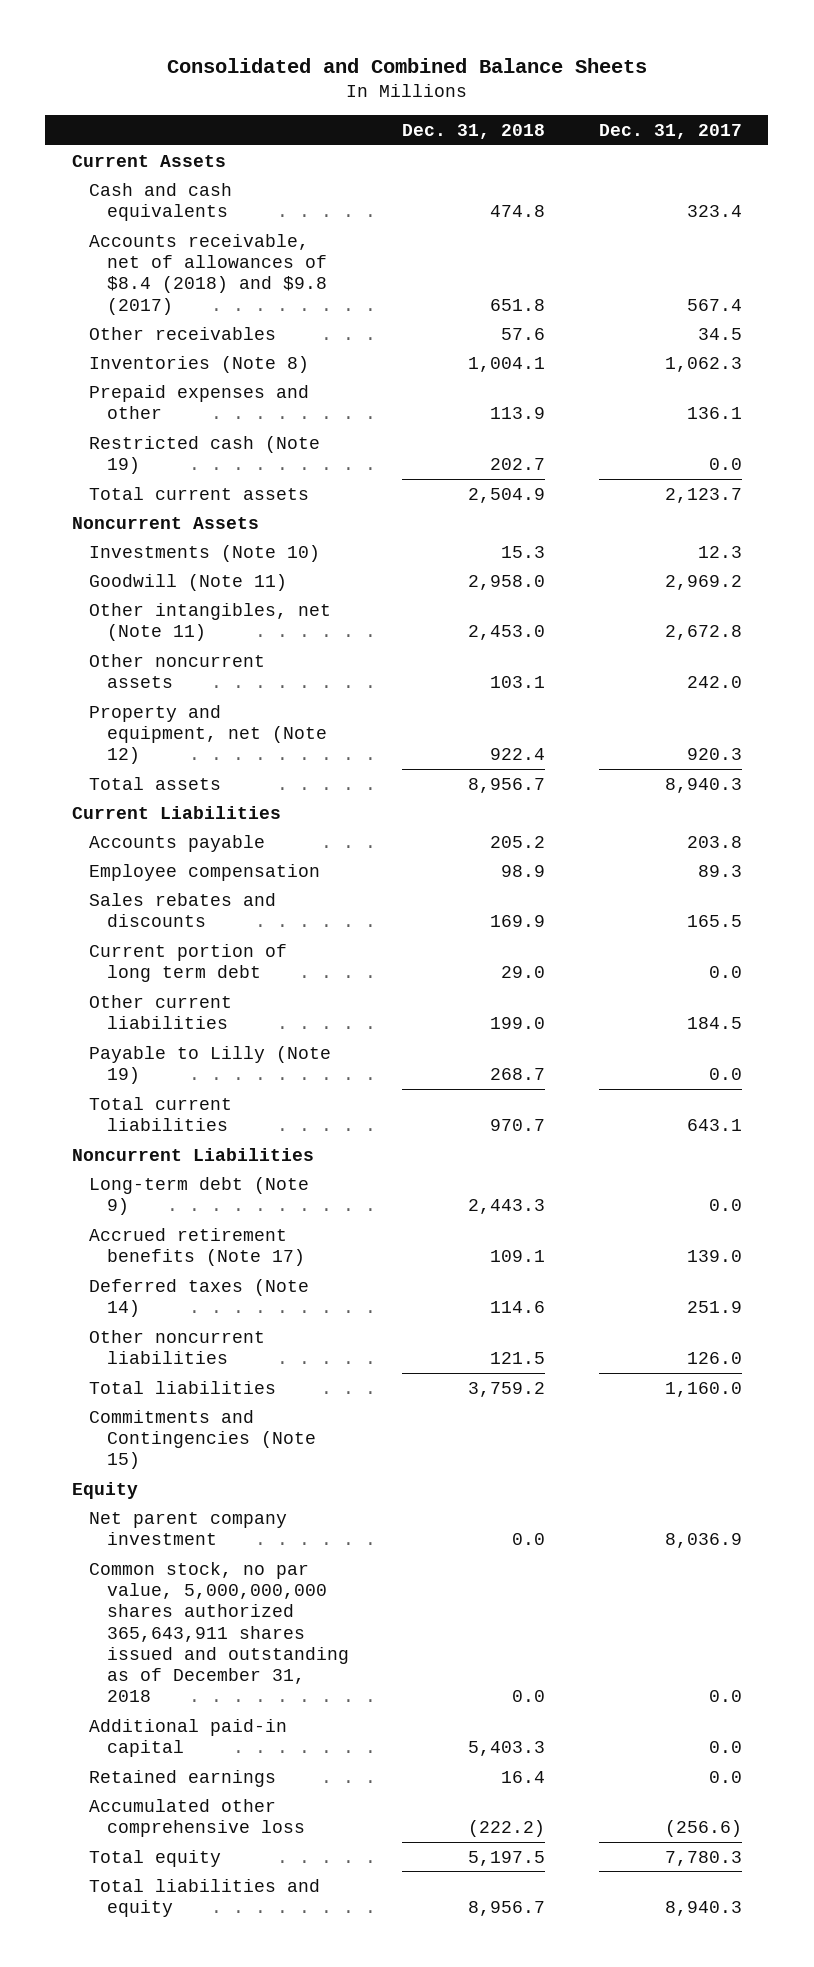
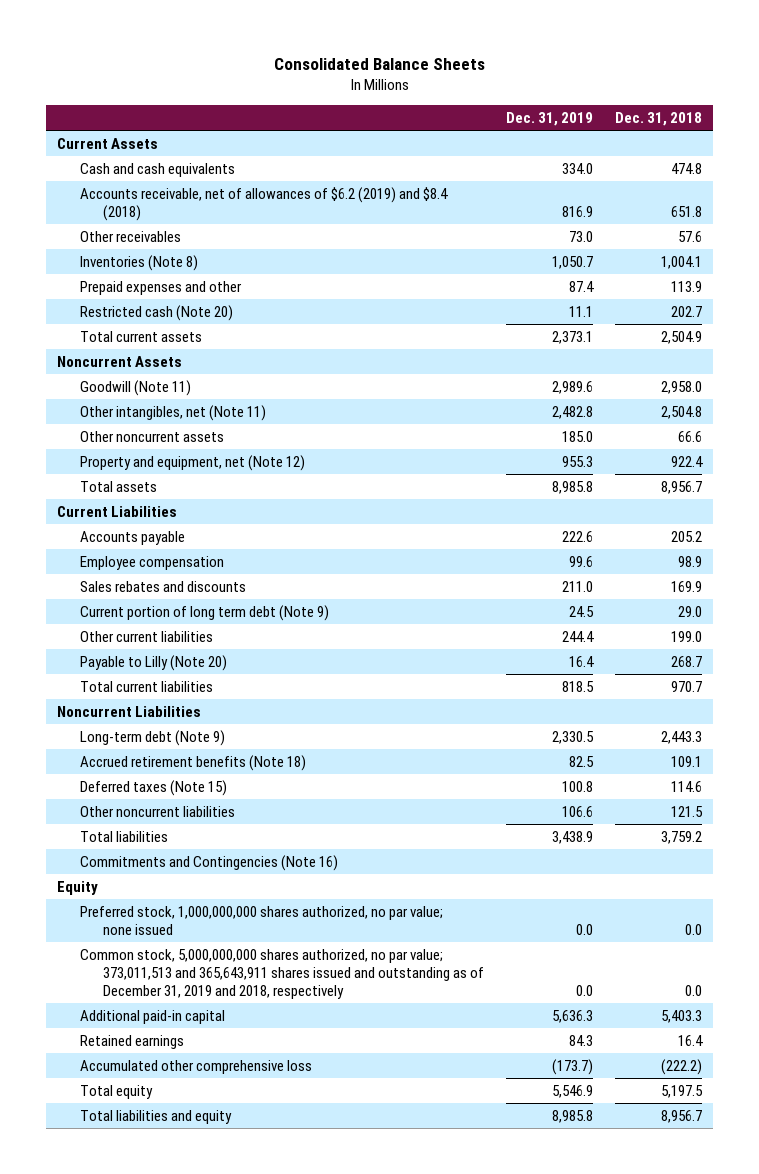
- Consolidated and Combined Balance Sheets
+ Consolidated Balance Sheets
- | Dec. 31, 2018 | Dec. 31, 2017
+ | Dec. 31, 2019 | Dec. 31, 2018
- Accounts receivable, net of allowances of $8.4 (2018) and $9.8 (2017) | 651.8 | 567.4
+ Accounts receivable, net of allowances of $6.2 (2019) and $8.4 (2018) | 816.9 | 651.8
- Restricted cash (Note 19) | 202.7 | 0.0
+ Restricted cash (Note 20) | 11.1 | 202.7
- Investments (Note 10) | 15.3 | 12.3
- Other intangibles, net (Note 11) | 2,453.0 | 2,672.8
- Other noncurrent assets | 103.1 | 242.0
+ Other intangibles, net (Note 11) | 2,482.8 | 2,504.8
+ Other noncurrent assets | 185.0 | 66.6
- Current portion of long term debt | 29.0 | 0.0
+ Current portion of long term debt (Note 9) | 24.5 | 29.0
- Payable to Lilly (Note 19) | 268.7 | 0.0
+ Payable to Lilly (Note 20) | 16.4 | 268.7
- Accrued retirement benefits (Note 17) | 109.1 | 139.0
- Deferred taxes (Note 14) | 114.6 | 251.9
+ Accrued retirement benefits (Note 18) | 82.5 | 109.1
+ Deferred taxes (Note 15) | 100.8 | 114.6
- Commitments and Contingencies (Note 15)
+ Commitments and Contingencies (Note 16)
- Net parent company investment | 0.0 | 8,036.9
- Common stock, no par value, 5,000,000,000 shares authorized 365,643,911 shares issued and outstanding as of December 31, 2018 | 0.0 | 0.0
+ Preferred stock, 1,000,000,000 shares authorized, no par value; none issued | 0.0 | 0.0
+ Common stock, 5,000,000,000 shares authorized, no par value; 373,011,513 and 365,643,911 shares issued and outstanding as of December 31, 2019 and 2018, respectively | 0.0 | 0.0

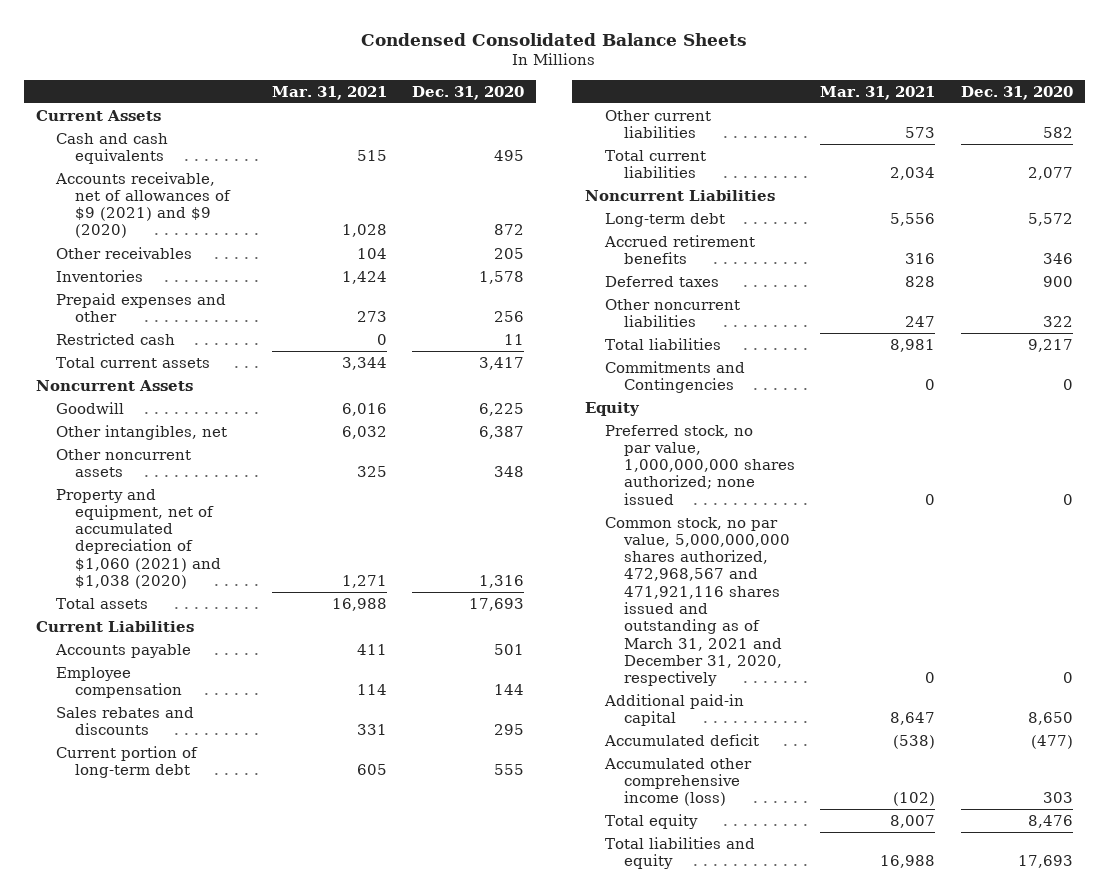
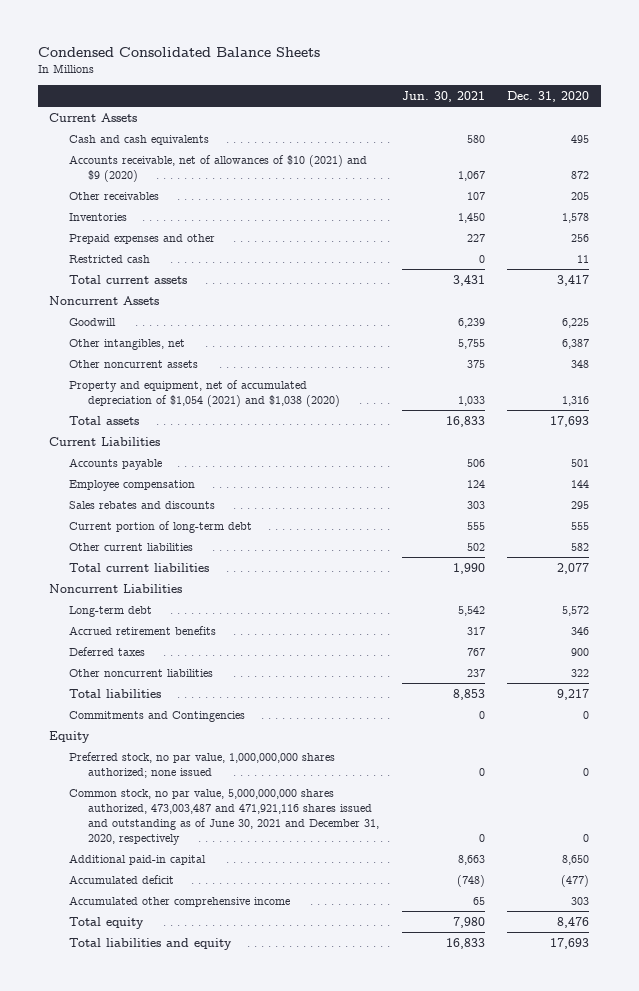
- | Mar. 31, 2021 | Dec. 31, 2020
+ | Jun. 30, 2021 | Dec. 31, 2020
- Accounts receivable, net of allowances of $9 (2021) and $9 (2020) | 1,028 | 872
+ Accounts receivable, net of allowances of $10 (2021) and $9 (2020) | 1,067 | 872
- Property and equipment, net of accumulated depreciation of $1,060 (2021) and $1,038 (2020) | 1,271 | 1,316
+ Property and equipment, net of accumulated depreciation of $1,054 (2021) and $1,038 (2020) | 1,033 | 1,316
- Common stock, no par value, 5,000,000,000 shares authorized, 472,968,567 and 471,921,116 shares issued and outstanding as of March 31, 2021 and December 31, 2020, respectively | 0 | 0
+ Common stock, no par value, 5,000,000,000 shares authorized, 473,003,487 and 471,921,116 shares issued and outstanding as of June 30, 2021 and December 31, 2020, respectively | 0 | 0
- Accumulated other comprehensive income (loss) | (102) | 303
+ Accumulated other comprehensive income | 65 | 303

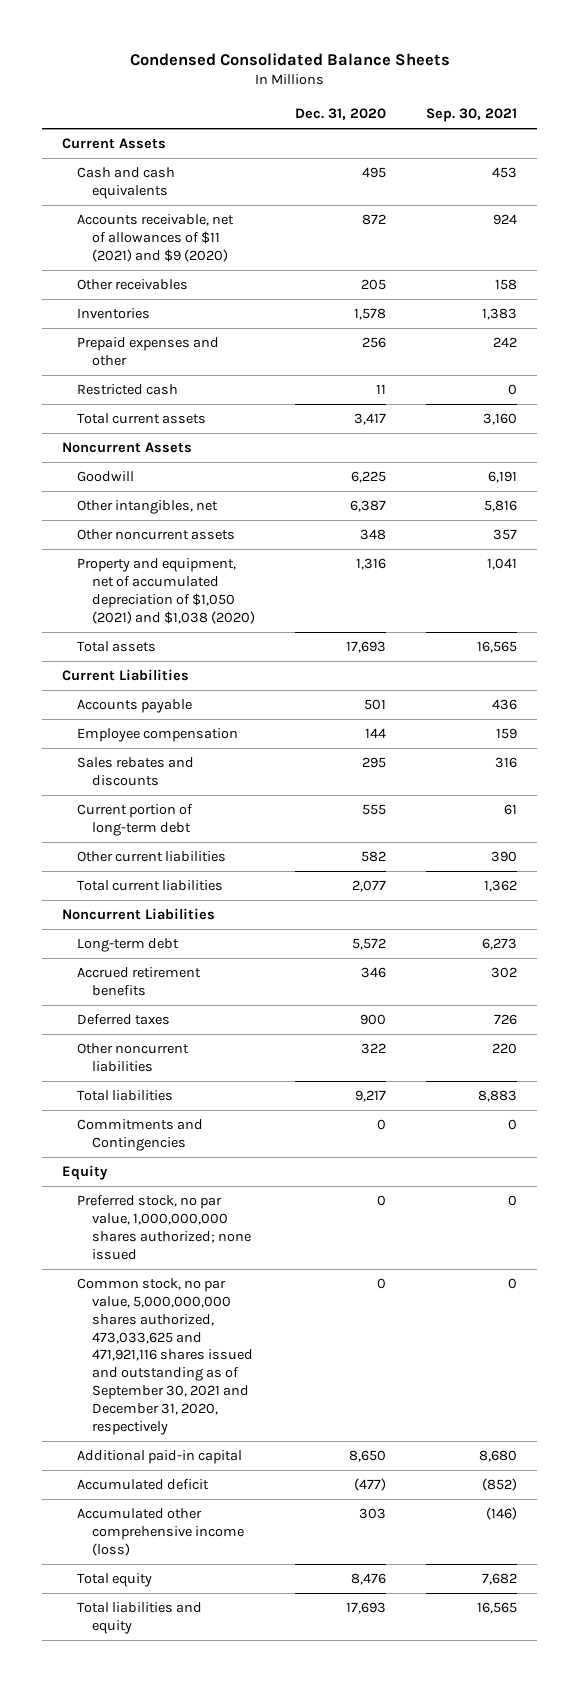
- | Jun. 30, 2021 | Dec. 31, 2020
+ | Dec. 31, 2020 | Sep. 30, 2021
- Accounts receivable, net of allowances of $10 (2021) and $9 (2020) | 1,067 | 872
+ Accounts receivable, net of allowances of $11 (2021) and $9 (2020) | 872 | 924
- Property and equipment, net of accumulated depreciation of $1,054 (2021) and $1,038 (2020) | 1,033 | 1,316
+ Property and equipment, net of accumulated depreciation of $1,050 (2021) and $1,038 (2020) | 1,316 | 1,041
- Common stock, no par value, 5,000,000,000 shares authorized, 473,003,487 and 471,921,116 shares issued and outstanding as of June 30, 2021 and December 31, 2020, respectively | 0 | 0
+ Common stock, no par value, 5,000,000,000 shares authorized, 473,033,625 and 471,921,116 shares issued and outstanding as of September 30, 2021 and December 31, 2020, respectively | 0 | 0
- Accumulated other comprehensive income | 65 | 303
+ Accumulated other comprehensive income (loss) | 303 | (146)

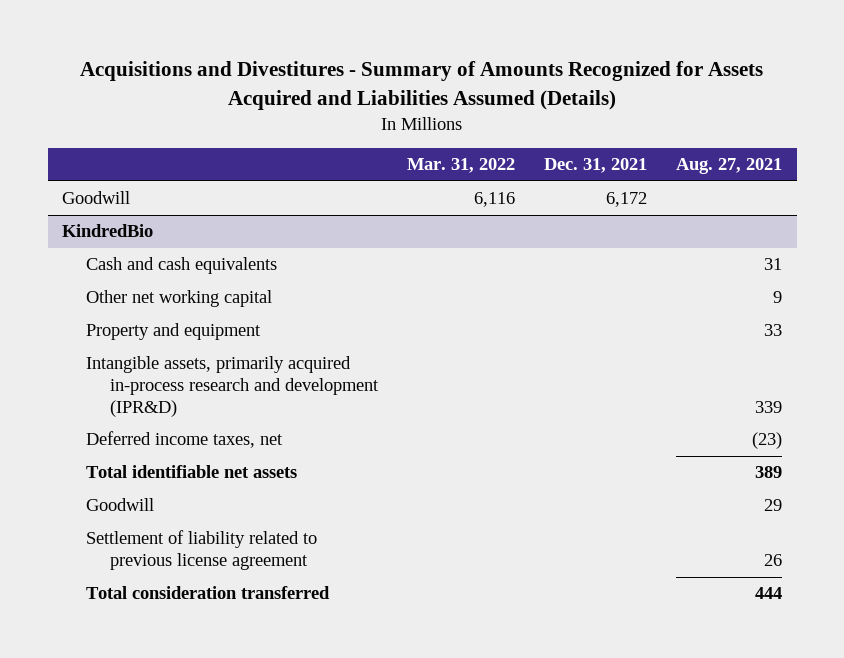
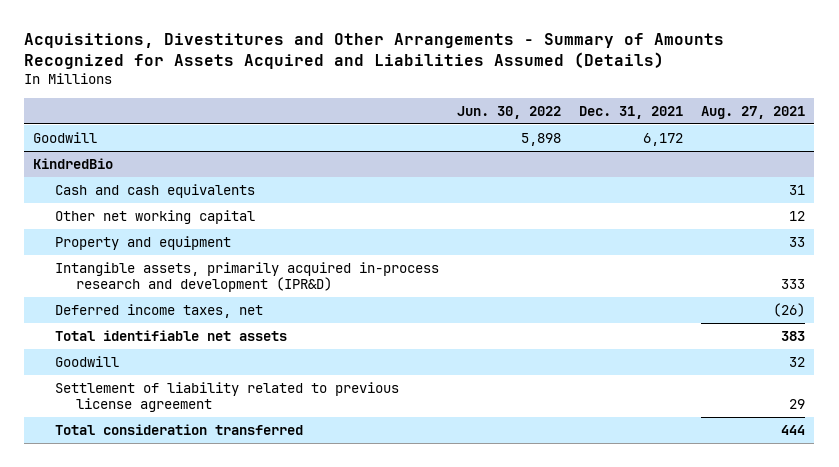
- Acquisitions and Divestitures - Summary of Amounts Recognized for Assets Acquired and Liabilities Assumed (Details)
+ Acquisitions, Divestitures and Other Arrangements - Summary of Amounts Recognized for Assets Acquired and Liabilities Assumed (Details)
- | Mar. 31, 2022 | Dec. 31, 2021 | Aug. 27, 2021
+ | Jun. 30, 2022 | Dec. 31, 2021 | Aug. 27, 2021
@ KindredBio
- Other net working capital | | | 9
+ Other net working capital | | | 12
- Intangible assets, primarily acquired in-process research and development (IPR&D) | | | 339
- Deferred income taxes, net | | | (23)
- Total identifiable net assets | | | 389
- Goodwill | | | 29
- Settlement of liability related to previous license agreement | | | 26
+ Intangible assets, primarily acquired in-process research and development (IPR&D) | | | 333
+ Deferred income taxes, net | | | (26)
+ Total identifiable net assets | | | 383
+ Goodwill | | | 32
+ Settlement of liability related to previous license agreement | | | 29

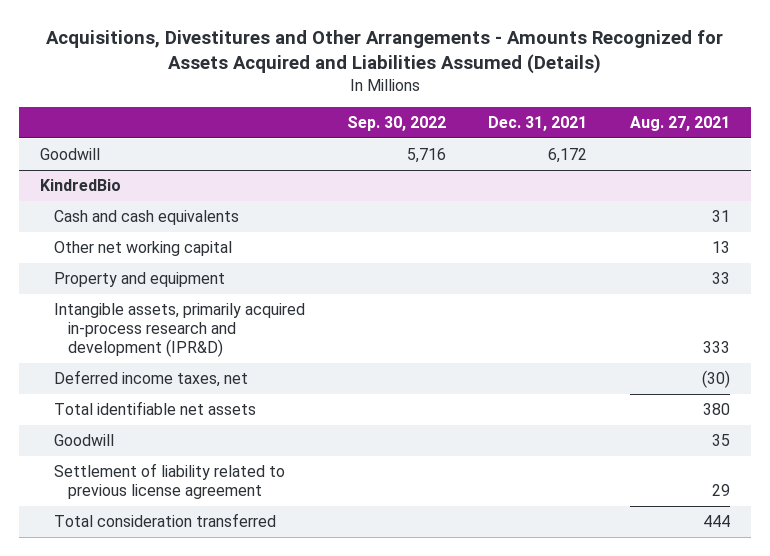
- Acquisitions, Divestitures and Other Arrangements - Summary of Amounts Recognized for Assets Acquired and Liabilities Assumed (Details)
+ Acquisitions, Divestitures and Other Arrangements - Amounts Recognized for Assets Acquired and Liabilities Assumed (Details)
- | Jun. 30, 2022 | Dec. 31, 2021 | Aug. 27, 2021
+ | Sep. 30, 2022 | Dec. 31, 2021 | Aug. 27, 2021
@ KindredBio
- Other net working capital | | | 12
+ Other net working capital | | | 13
- Deferred income taxes, net | | | (26)
- Total identifiable net assets | | | 383
- Goodwill | | | 32
+ Deferred income taxes, net | | | (30)
+ Total identifiable net assets | | | 380
+ Goodwill | | | 35

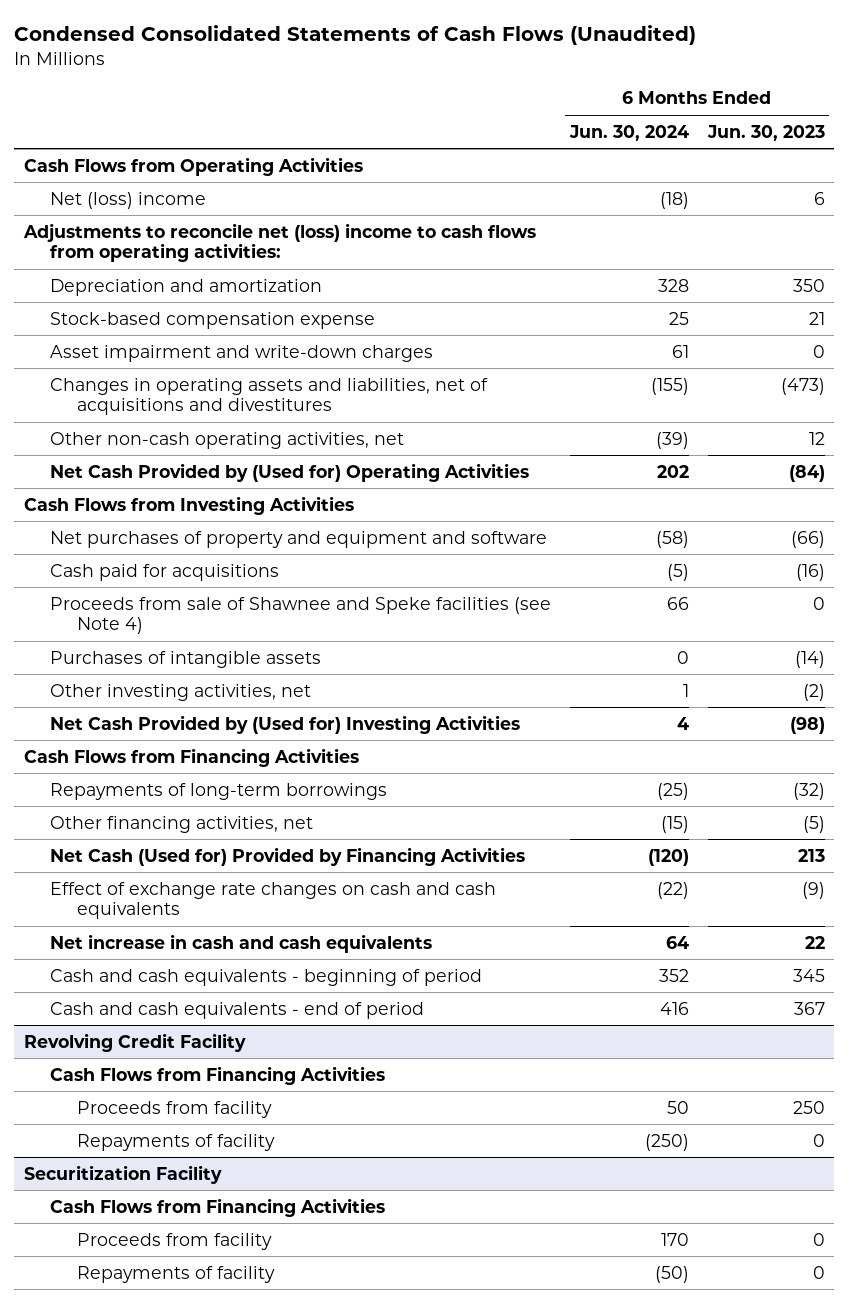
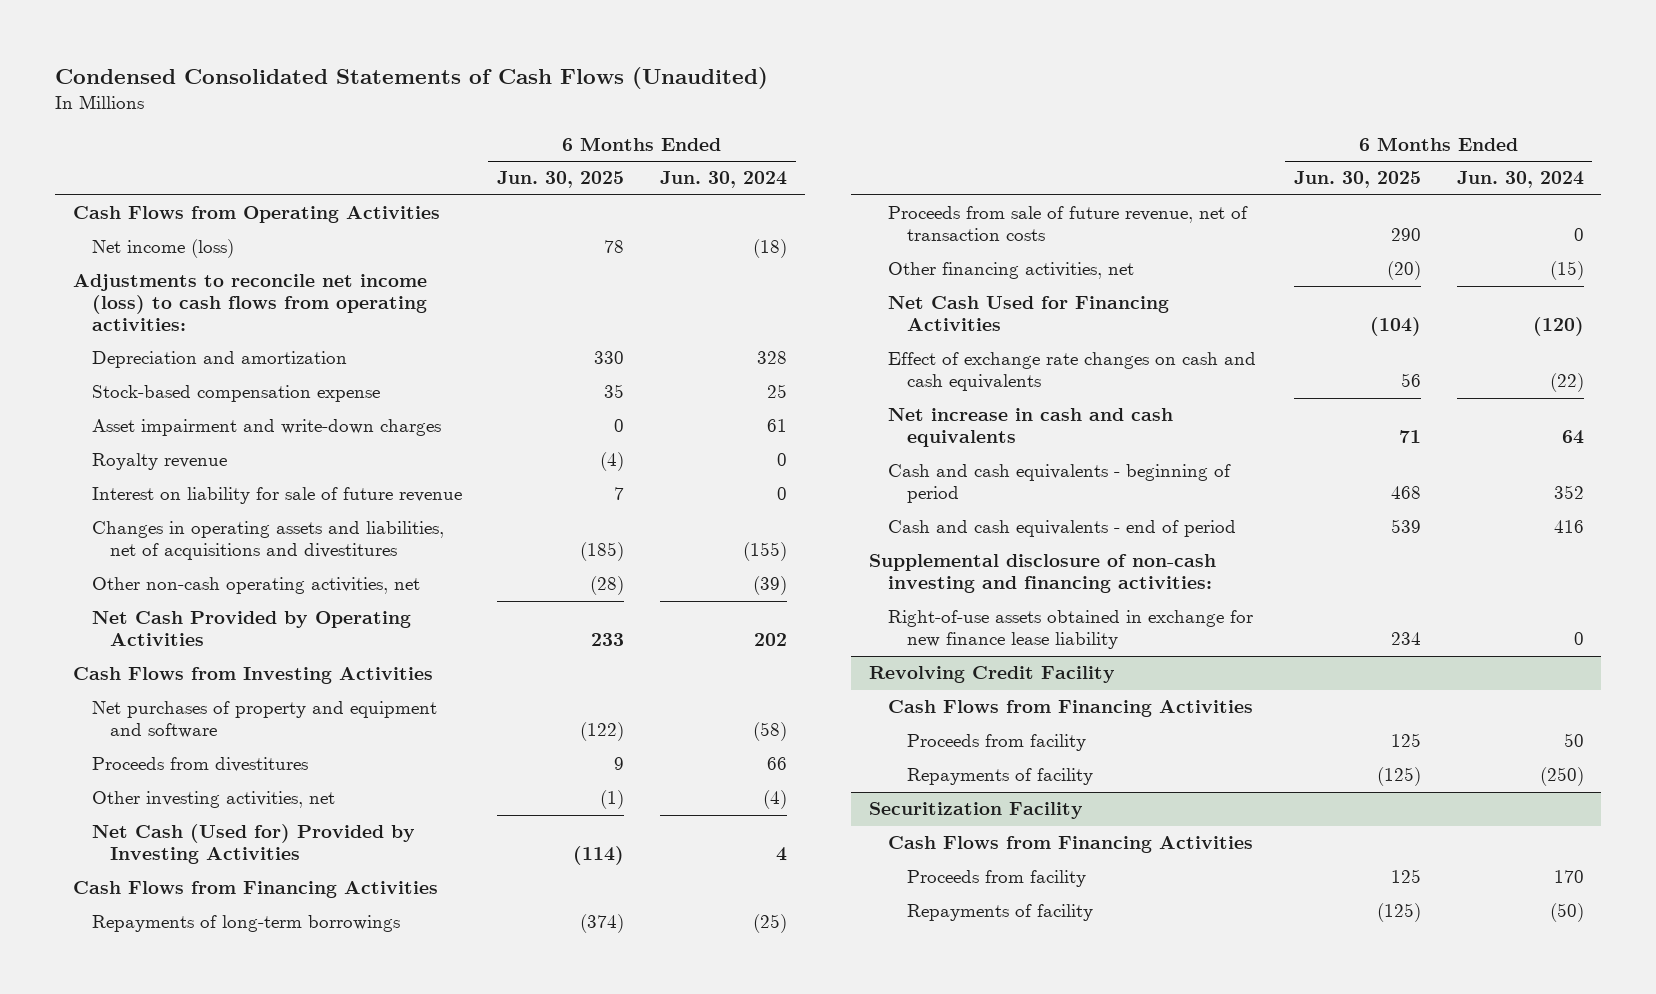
- | 6 Months Ended Jun. 30, 2024 | 6 Months Ended Jun. 30, 2023
+ | 6 Months Ended Jun. 30, 2025 | 6 Months Ended Jun. 30, 2024
- Net (loss) income | (18) | 6
- Adjustments to reconcile net (loss) income to cash flows from operating activities:
+ Net income (loss) | 78 | (18)
+ Adjustments to reconcile net income (loss) to cash flows from operating activities:
+ Royalty revenue | (4) | 0
+ Interest on liability for sale of future revenue | 7 | 0
- Net Cash Provided by (Used for) Operating Activities | 202 | (84)
+ Net Cash Provided by Operating Activities | 233 | 202
- Cash paid for acquisitions | (5) | (16)
- Proceeds from sale of Shawnee and Speke facilities (see Note 4) | 66 | 0
- Purchases of intangible assets | 0 | (14)
- Other investing activities, net | 1 | (2)
- Net Cash Provided by (Used for) Investing Activities | 4 | (98)
+ Proceeds from divestitures | 9 | 66
+ Other investing activities, net | (1) | (4)
+ Net Cash (Used for) Provided by Investing Activities | (114) | 4
+ Proceeds from sale of future revenue, net of transaction costs | 290 | 0
- Net Cash (Used for) Provided by Financing Activities | (120) | 213
+ Net Cash Used for Financing Activities | (104) | (120)
+ Supplemental disclosure of non-cash investing and financing activities:
+ Right-of-use assets obtained in exchange for new finance lease liability | 234 | 0

